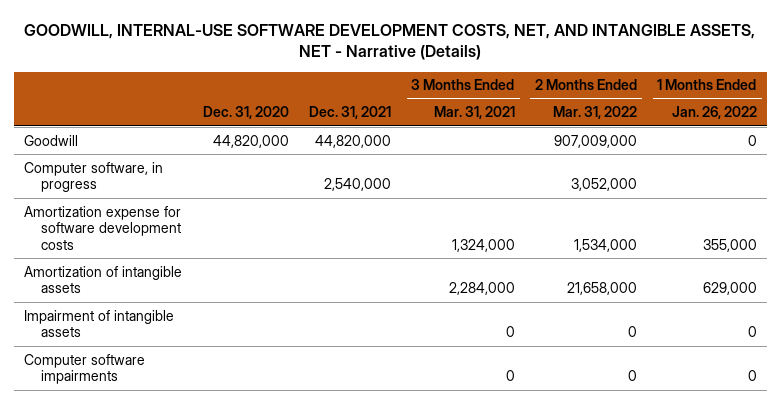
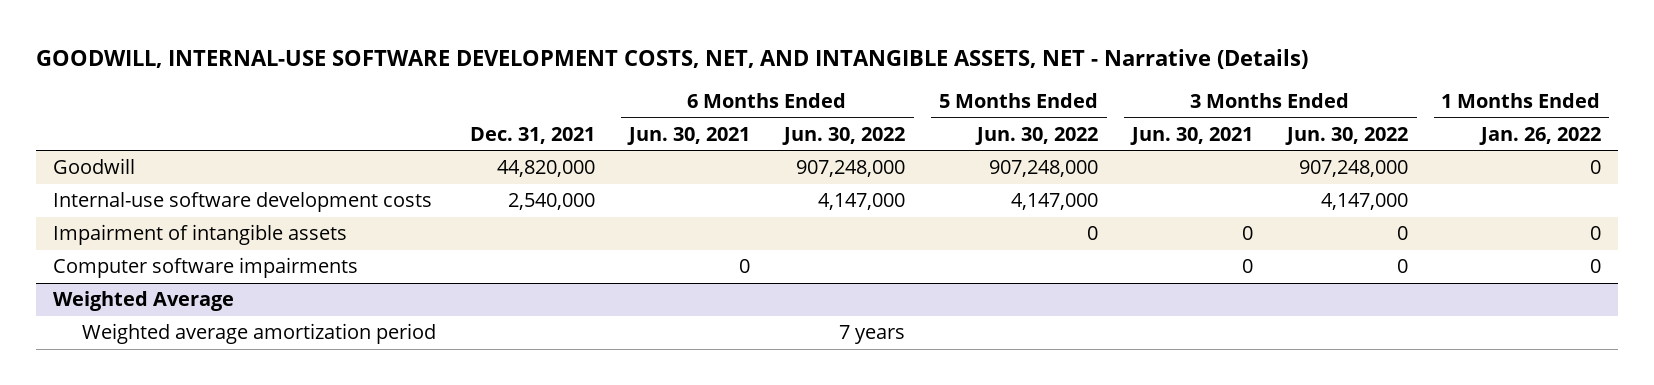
- | Dec. 31, 2020 | Dec. 31, 2021 | 3 Months Ended Mar. 31, 2021 | 2 Months Ended Mar. 31, 2022 | 1 Months Ended Jan. 26, 2022
+ | Dec. 31, 2021 | 6 Months Ended Jun. 30, 2021 | 6 Months Ended Jun. 30, 2022 | 5 Months Ended Jun. 30, 2022 | 3 Months Ended Jun. 30, 2021 | 3 Months Ended Jun. 30, 2022 | 1 Months Ended Jan. 26, 2022
- Computer software, in progress | | 2,540,000 | | 3,052,000 |
- Amortization expense for software development costs | | | 1,324,000 | 1,534,000 | 355,000
- Amortization of intangible assets | | | 2,284,000 | 21,658,000 | 629,000
+ Internal-use software development costs | 2,540,000 | | 4,147,000 | 4,147,000 | | 4,147,000 |
+ Weighted Average
+ Weighted average amortization period | | | 7 years | | | |

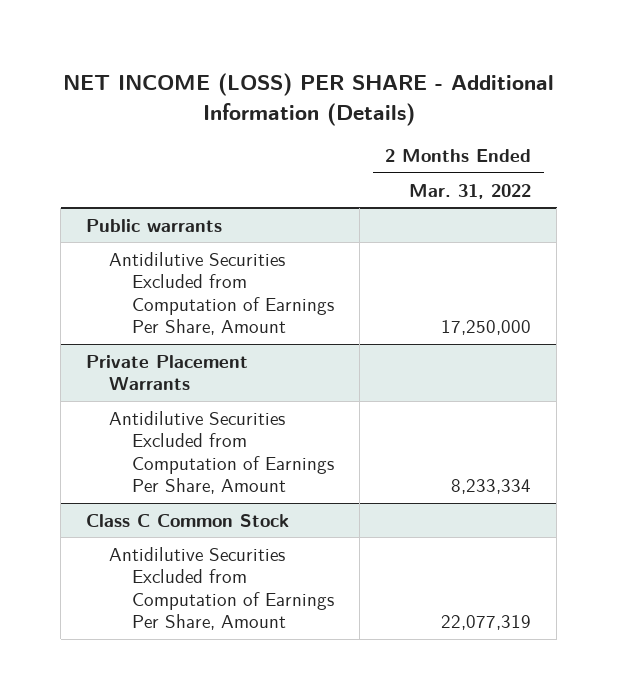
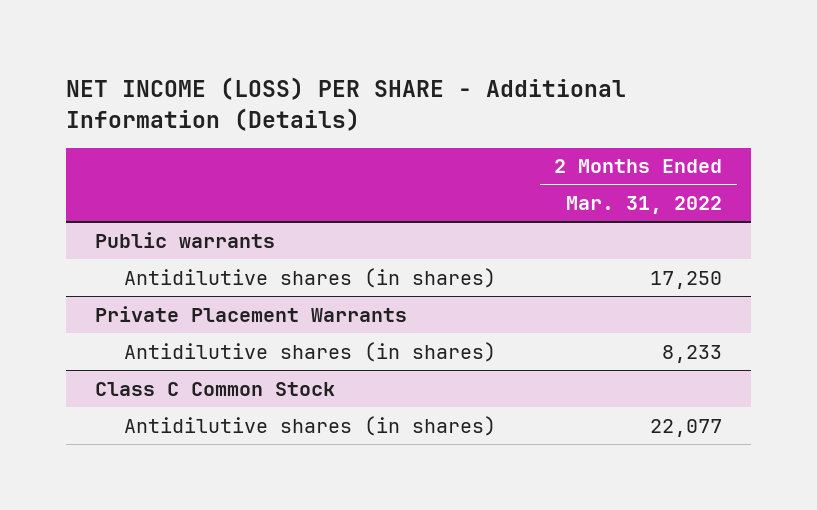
@ Public warrants
- Antidilutive Securities Excluded from Computation of Earnings Per Share, Amount | 17,250,000
+ Antidilutive shares (in shares) | 17,250
@ Private Placement Warrants
- Antidilutive Securities Excluded from Computation of Earnings Per Share, Amount | 8,233,334
+ Antidilutive shares (in shares) | 8,233
@ Class C Common Stock
- Antidilutive Securities Excluded from Computation of Earnings Per Share, Amount | 22,077,319
+ Antidilutive shares (in shares) | 22,077

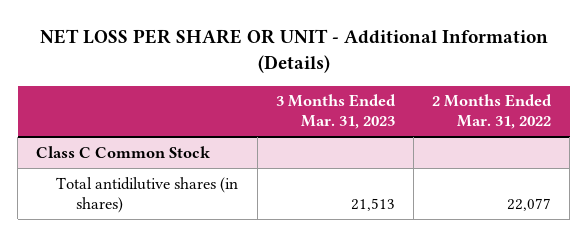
- NET INCOME (LOSS) PER SHARE - Additional Information (Details)
+ NET LOSS PER SHARE OR UNIT - Additional Information (Details)
- | 2 Months Ended Mar. 31, 2022
+ | 3 Months Ended Mar. 31, 2023 | 2 Months Ended Mar. 31, 2022
- Public warrants
- Antidilutive shares (in shares) | 17,250
- Private Placement Warrants
- Antidilutive shares (in shares) | 8,233
@ Class C Common Stock
- Antidilutive shares (in shares) | 22,077
+ Total antidilutive shares (in shares) | 21,513 | 22,077

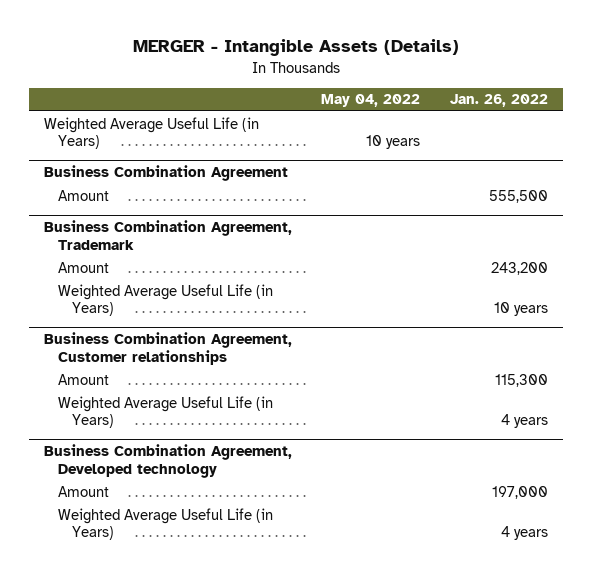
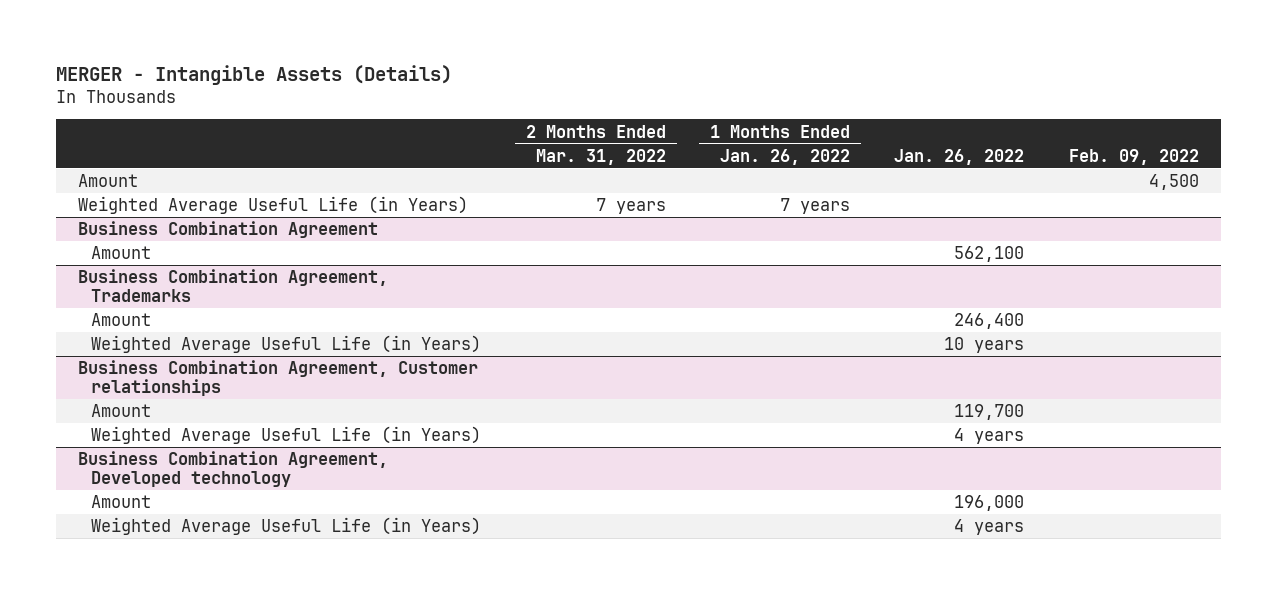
- | May 04, 2022 | Jan. 26, 2022
+ | 2 Months Ended Mar. 31, 2022 | 1 Months Ended Jan. 26, 2022 | Jan. 26, 2022 | Feb. 09, 2022
+ Amount | | | | 4,500
@ Business Combination Agreement
- Amount | | 555,500
- Business Combination Agreement, Trademark
- Amount | | 243,200
@ Business Combination Agreement
+ Amount | | | 562,100 |
+ Business Combination Agreement, Trademarks
+ Amount | | | 246,400 |
@ Business Combination Agreement, Customer relationships
- Amount | | 115,300
+ Amount | | | 119,700 |
@ Business Combination Agreement, Developed technology
- Amount | | 197,000
+ Amount | | | 196,000 |

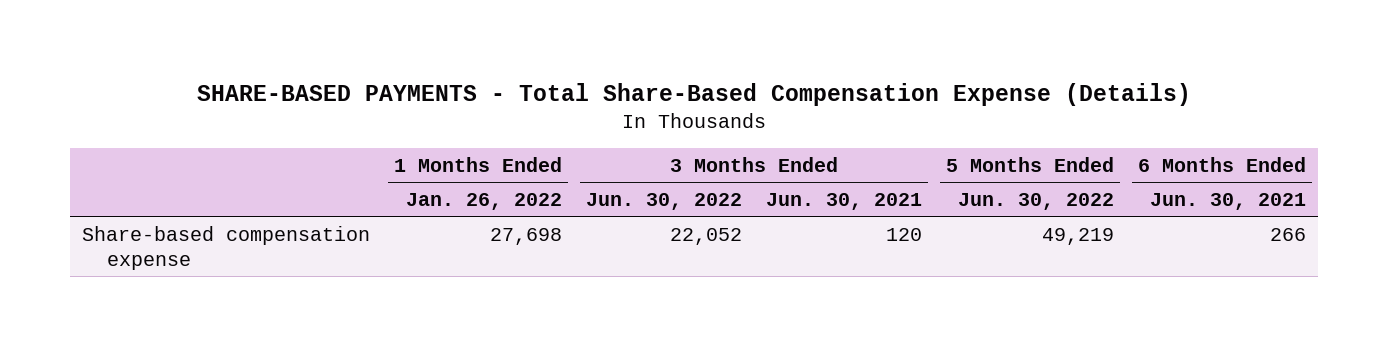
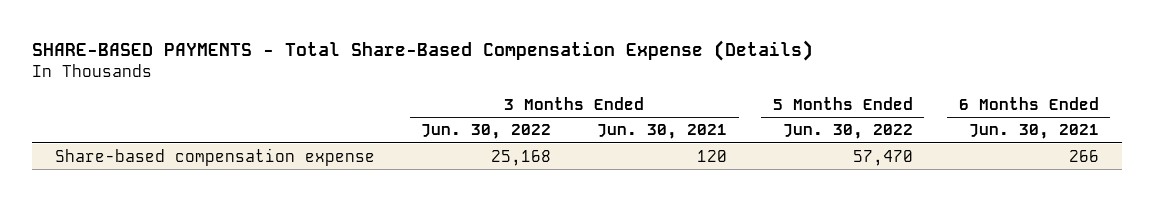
- | 1 Months Ended Jan. 26, 2022 | 3 Months Ended Jun. 30, 2022 | 3 Months Ended Jun. 30, 2021 | 5 Months Ended Jun. 30, 2022 | 6 Months Ended Jun. 30, 2021
+ | 3 Months Ended Jun. 30, 2022 | 3 Months Ended Jun. 30, 2021 | 5 Months Ended Jun. 30, 2022 | 6 Months Ended Jun. 30, 2021
- Share-based compensation expense | 27,698 | 22,052 | 120 | 49,219 | 266
+ Share-based compensation expense | 25,168 | 120 | 57,470 | 266

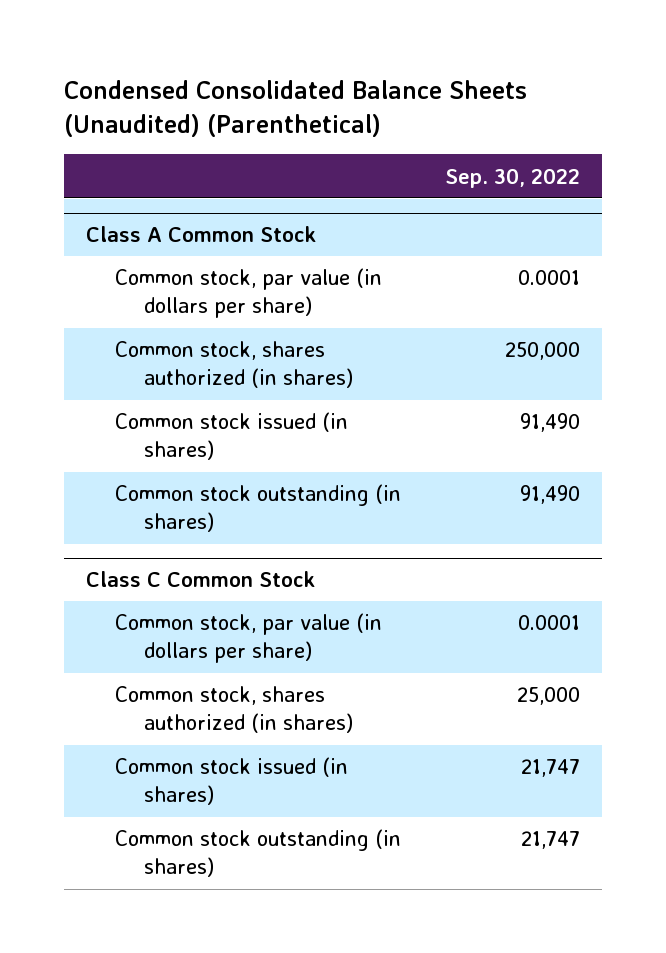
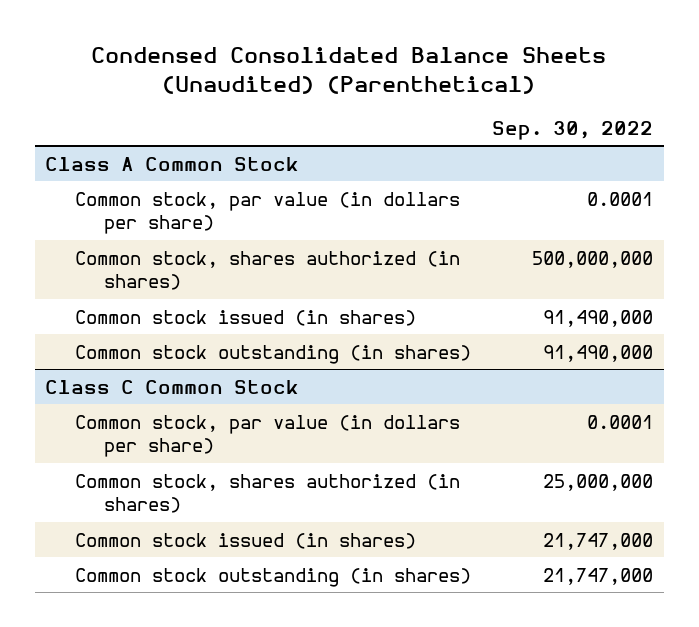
@ Class A Common Stock
- Common stock, shares authorized (in shares) | 250,000
- Common stock issued (in shares) | 91,490
- Common stock outstanding (in shares) | 91,490
+ Common stock, shares authorized (in shares) | 500,000,000
+ Common stock issued (in shares) | 91,490,000
+ Common stock outstanding (in shares) | 91,490,000
@ Class C Common Stock
- Common stock, shares authorized (in shares) | 25,000
- Common stock issued (in shares) | 21,747
- Common stock outstanding (in shares) | 21,747
+ Common stock, shares authorized (in shares) | 25,000,000
+ Common stock issued (in shares) | 21,747,000
+ Common stock outstanding (in shares) | 21,747,000

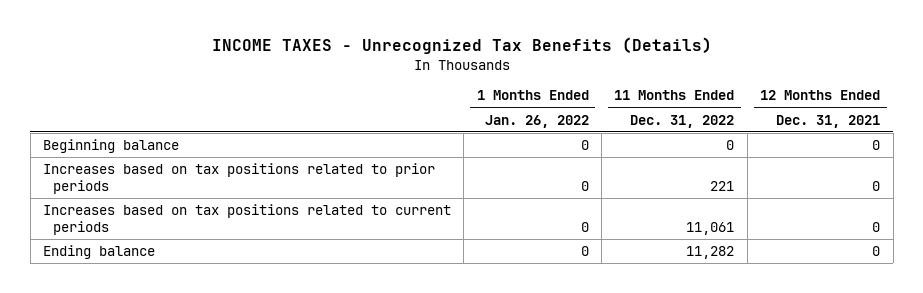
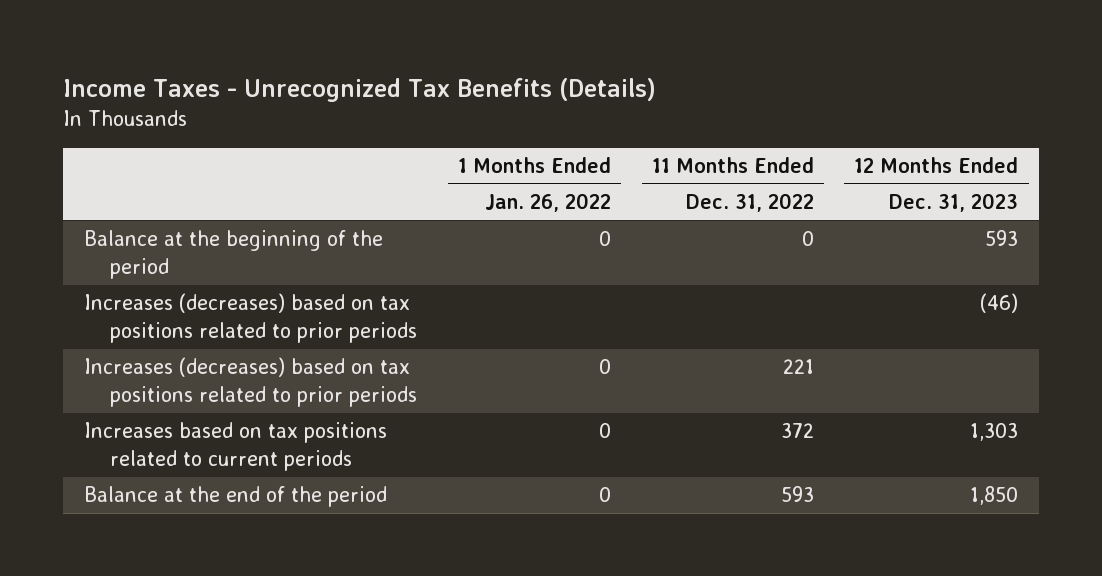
- INCOME TAXES - Unrecognized Tax Benefits (Details)
+ Income Taxes - Unrecognized Tax Benefits (Details)
- | 1 Months Ended Jan. 26, 2022 | 11 Months Ended Dec. 31, 2022 | 12 Months Ended Dec. 31, 2021
+ | 1 Months Ended Jan. 26, 2022 | 11 Months Ended Dec. 31, 2022 | 12 Months Ended Dec. 31, 2023
- Beginning balance | 0 | 0 | 0
- Increases based on tax positions related to prior periods | 0 | 221 | 0
- Increases based on tax positions related to current periods | 0 | 11,061 | 0
- Ending balance | 0 | 11,282 | 0
+ Balance at the beginning of the period | 0 | 0 | 593
+ Increases (decreases) based on tax positions related to prior periods | | | (46)
+ Increases (decreases) based on tax positions related to prior periods | 0 | 221 |
+ Increases based on tax positions related to current periods | 0 | 372 | 1,303
+ Balance at the end of the period | 0 | 593 | 1,850

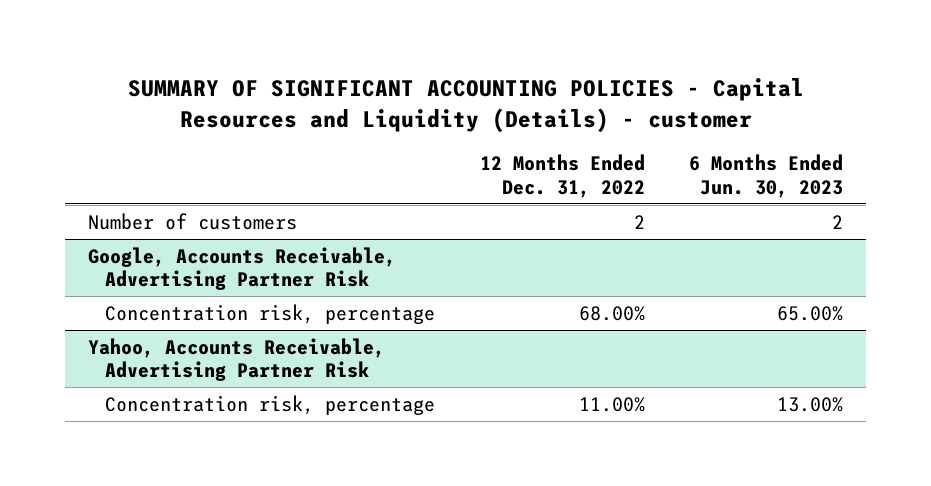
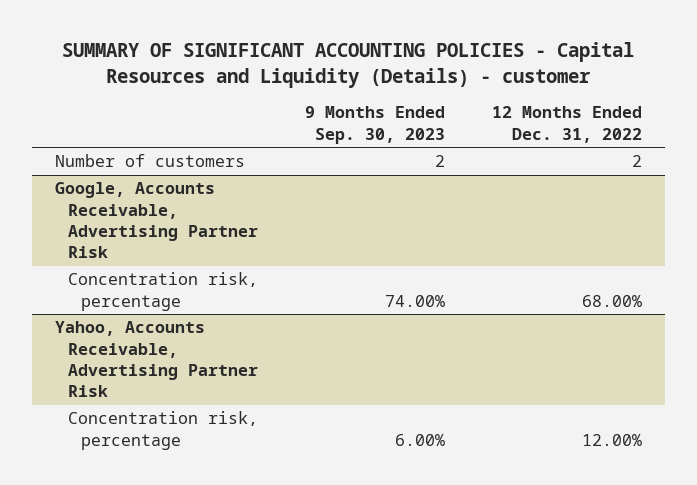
- | 12 Months Ended Dec. 31, 2022 | 6 Months Ended Jun. 30, 2023
+ | 9 Months Ended Sep. 30, 2023 | 12 Months Ended Dec. 31, 2022
@ Yahoo, Accounts Receivable, Advertising Partner Risk
- Concentration risk, percentage | 11.00% | 13.00%
+ Concentration risk, percentage | 6.00% | 12.00%

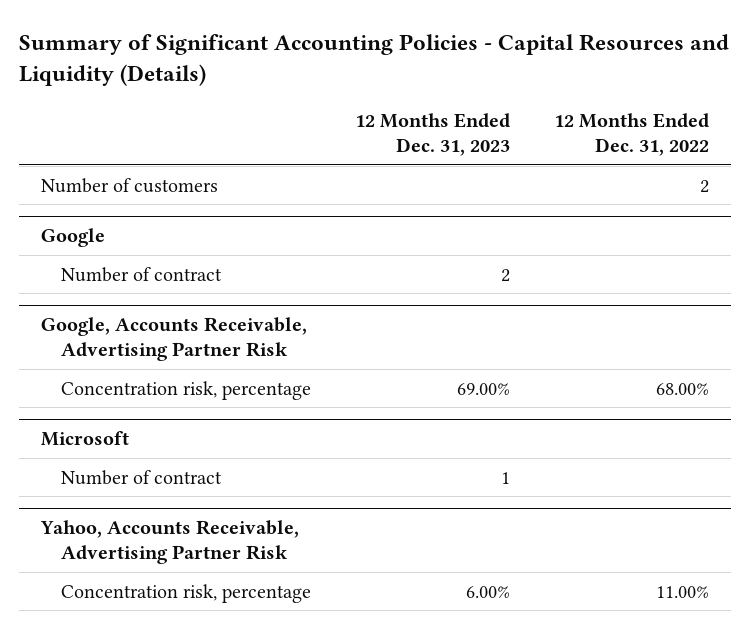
- SUMMARY OF SIGNIFICANT ACCOUNTING POLICIES - Capital Resources and Liquidity (Details) - customer
+ Summary of Significant Accounting Policies - Capital Resources and Liquidity (Details)
- | 9 Months Ended Sep. 30, 2023 | 12 Months Ended Dec. 31, 2022
+ | 12 Months Ended Dec. 31, 2023 | 12 Months Ended Dec. 31, 2022
+ Google
+ Number of contract | 2 |
+ Microsoft
+ Number of contract | 1 |
@ Yahoo, Accounts Receivable, Advertising Partner Risk
- Concentration risk, percentage | 6.00% | 12.00%
+ Concentration risk, percentage | 6.00% | 11.00%

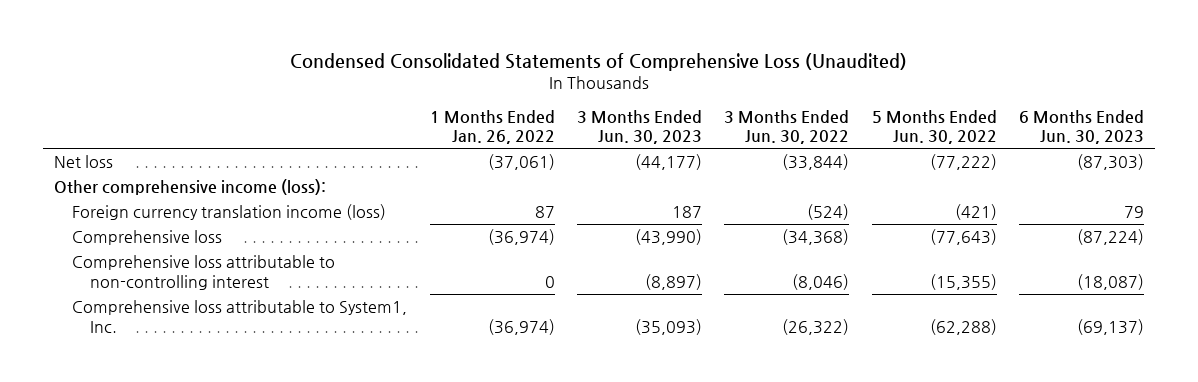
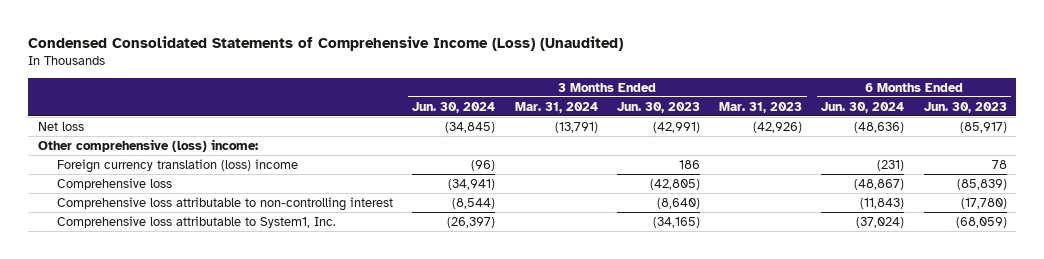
- Condensed Consolidated Statements of Comprehensive Loss (Unaudited)
+ Condensed Consolidated Statements of Comprehensive Income (Loss) (Unaudited)
- | 1 Months Ended Jan. 26, 2022 | 3 Months Ended Jun. 30, 2023 | 3 Months Ended Jun. 30, 2022 | 5 Months Ended Jun. 30, 2022 | 6 Months Ended Jun. 30, 2023
+ | 3 Months Ended Jun. 30, 2024 | 3 Months Ended Mar. 31, 2024 | 3 Months Ended Jun. 30, 2023 | 3 Months Ended Mar. 31, 2023 | 6 Months Ended Jun. 30, 2024 | 6 Months Ended Jun. 30, 2023
- Net loss | (37,061) | (44,177) | (33,844) | (77,222) | (87,303)
- Other comprehensive income (loss):
- Foreign currency translation income (loss) | 87 | 187 | (524) | (421) | 79
- Comprehensive loss | (36,974) | (43,990) | (34,368) | (77,643) | (87,224)
- Comprehensive loss attributable to non-controlling interest | 0 | (8,897) | (8,046) | (15,355) | (18,087)
- Comprehensive loss attributable to System1, Inc. | (36,974) | (35,093) | (26,322) | (62,288) | (69,137)
+ Net loss | (34,845) | (13,791) | (42,991) | (42,926) | (48,636) | (85,917)
+ Other comprehensive (loss) income:
+ Foreign currency translation (loss) income | (96) | | 186 | | (231) | 78
+ Comprehensive loss | (34,941) | | (42,805) | | (48,867) | (85,839)
+ Comprehensive loss attributable to non-controlling interest | (8,544) | | (8,640) | | (11,843) | (17,780)
+ Comprehensive loss attributable to System1, Inc. | (26,397) | | (34,165) | | (37,024) | (68,059)

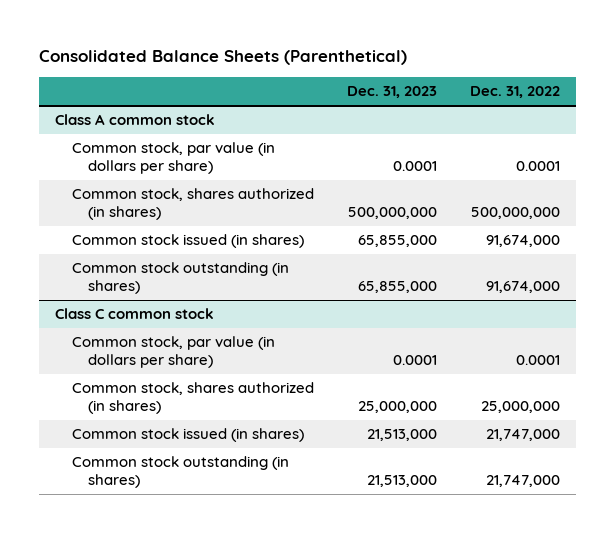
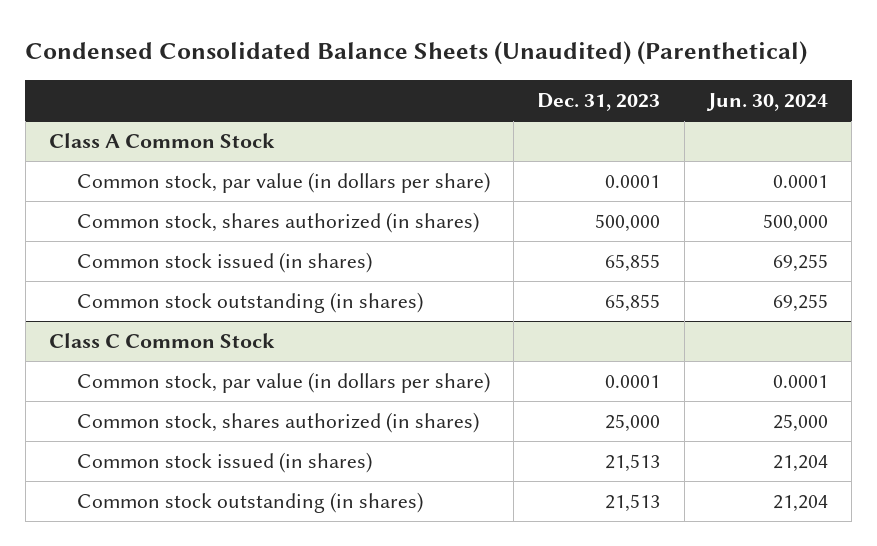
- Consolidated Balance Sheets (Parenthetical)
+ Condensed Consolidated Balance Sheets (Unaudited) (Parenthetical)
- | Dec. 31, 2023 | Dec. 31, 2022
+ | Dec. 31, 2023 | Jun. 30, 2024
- Class A common stock
+ Class A Common Stock
- Common stock, shares authorized (in shares) | 500,000,000 | 500,000,000
- Common stock issued (in shares) | 65,855,000 | 91,674,000
- Common stock outstanding (in shares) | 65,855,000 | 91,674,000
- Class C common stock
+ Common stock, shares authorized (in shares) | 500,000 | 500,000
+ Common stock issued (in shares) | 65,855 | 69,255
+ Common stock outstanding (in shares) | 65,855 | 69,255
+ Class C Common Stock
- Common stock, shares authorized (in shares) | 25,000,000 | 25,000,000
- Common stock issued (in shares) | 21,513,000 | 21,747,000
- Common stock outstanding (in shares) | 21,513,000 | 21,747,000
+ Common stock, shares authorized (in shares) | 25,000 | 25,000
+ Common stock issued (in shares) | 21,513 | 21,204
+ Common stock outstanding (in shares) | 21,513 | 21,204

